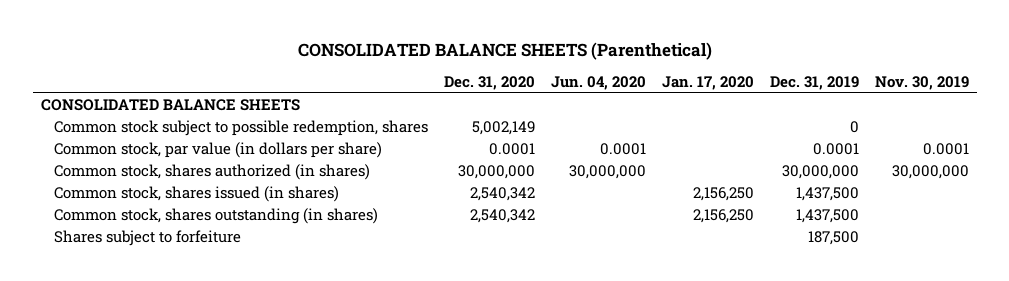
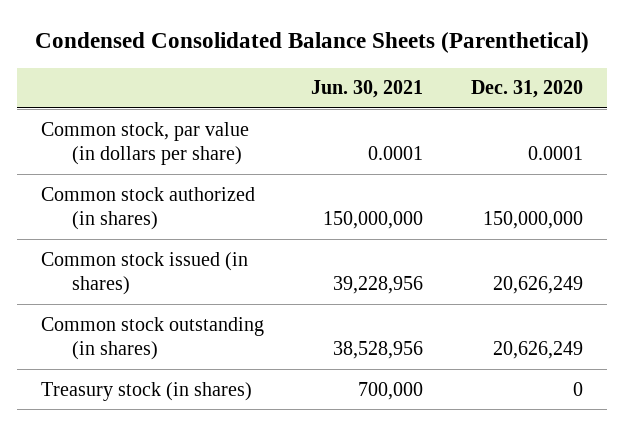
- CONSOLIDATED BALANCE SHEETS (Parenthetical)
+ Condensed Consolidated Balance Sheets (Parenthetical)
- | Dec. 31, 2020 | Jun. 04, 2020 | Jan. 17, 2020 | Dec. 31, 2019 | Nov. 30, 2019
+ | Jun. 30, 2021 | Dec. 31, 2020
- CONSOLIDATED BALANCE SHEETS
- Common stock subject to possible redemption, shares | 5,002,149 | | | 0 |
- Common stock, shares authorized (in shares) | 30,000,000 | 30,000,000 | | 30,000,000 | 30,000,000
- Common stock, shares issued (in shares) | 2,540,342 | | 2,156,250 | 1,437,500 |
- Common stock, shares outstanding (in shares) | 2,540,342 | | 2,156,250 | 1,437,500 |
- Shares subject to forfeiture | | | | 187,500 |
+ Common stock authorized (in shares) | 150,000,000 | 150,000,000
+ Common stock issued (in shares) | 39,228,956 | 20,626,249
+ Common stock outstanding (in shares) | 38,528,956 | 20,626,249
+ Treasury stock (in shares) | 700,000 | 0

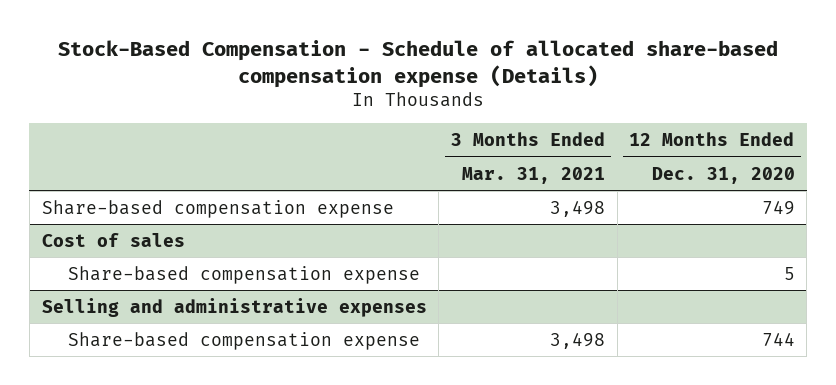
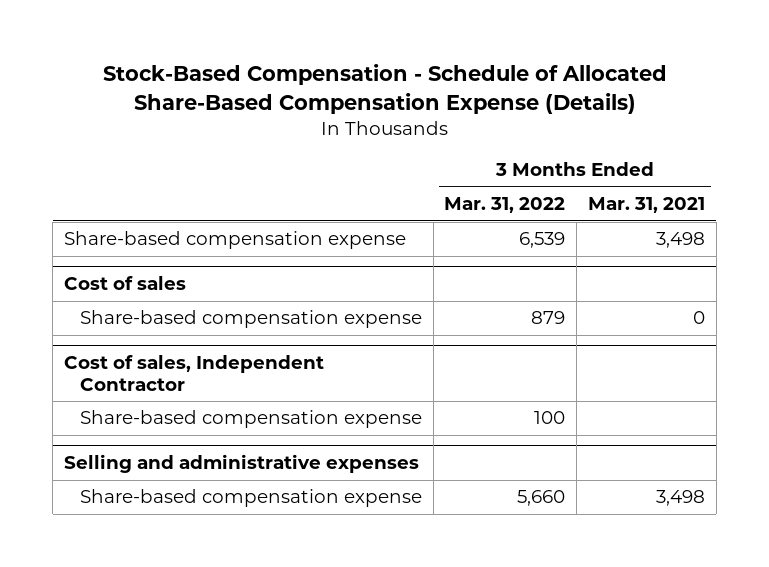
- Stock-Based Compensation - Schedule of allocated share-based compensation expense (Details)
+ Stock-Based Compensation - Schedule of Allocated Share-Based Compensation Expense (Details)
- | 3 Months Ended Mar. 31, 2021 | 12 Months Ended Dec. 31, 2020
+ | 3 Months Ended Mar. 31, 2022 | 3 Months Ended Mar. 31, 2021
@ Cost of sales
+ Share-based compensation expense | 879 | 0
+ Cost of sales, Independent Contractor

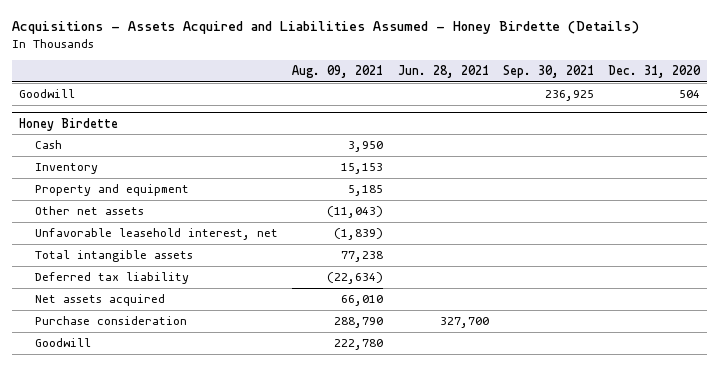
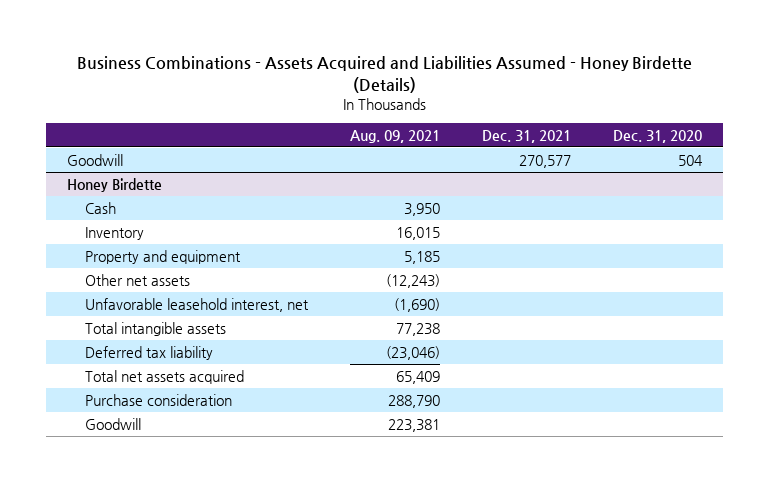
- Acquisitions - Assets Acquired and Liabilities Assumed - Honey Birdette (Details)
+ Business Combinations - Assets Acquired and Liabilities Assumed - Honey Birdette (Details)
- | Aug. 09, 2021 | Jun. 28, 2021 | Sep. 30, 2021 | Dec. 31, 2020
+ | Aug. 09, 2021 | Dec. 31, 2021 | Dec. 31, 2020
@ Honey Birdette
- Inventory | 15,153 | | |
+ Inventory | 16,015 | |
- Other net assets | (11,043) | | |
- Unfavorable leasehold interest, net | (1,839) | | |
+ Other net assets | (12,243) | |
+ Unfavorable leasehold interest, net | (1,690) | |
- Deferred tax liability | (22,634) | | |
- Net assets acquired | 66,010 | | |
+ Deferred tax liability | (23,046) | |
+ Total net assets acquired | 65,409 | |
- Goodwill | 222,780 | | |
+ Goodwill | 223,381 | |

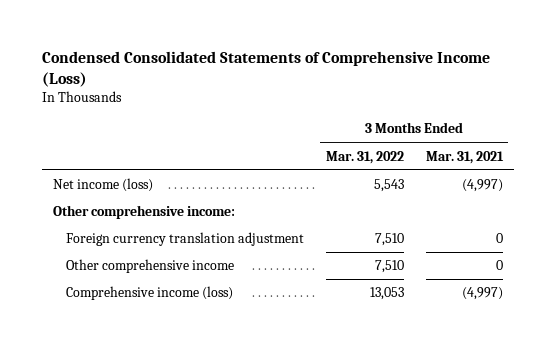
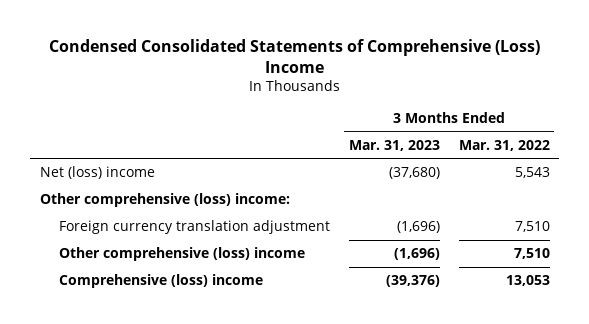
- Condensed Consolidated Statements of Comprehensive Income (Loss)
+ Condensed Consolidated Statements of Comprehensive (Loss) Income
- | 3 Months Ended Mar. 31, 2022 | 3 Months Ended Mar. 31, 2021
+ | 3 Months Ended Mar. 31, 2023 | 3 Months Ended Mar. 31, 2022
- Net income (loss) | 5,543 | (4,997)
- Other comprehensive income:
+ Net (loss) income | (37,680) | 5,543
+ Other comprehensive (loss) income:
- Other comprehensive income | 7,510 | 0
- Comprehensive income (loss) | 13,053 | (4,997)
+ Other comprehensive (loss) income | (1,696) | 7,510
+ Comprehensive (loss) income | (39,376) | 13,053

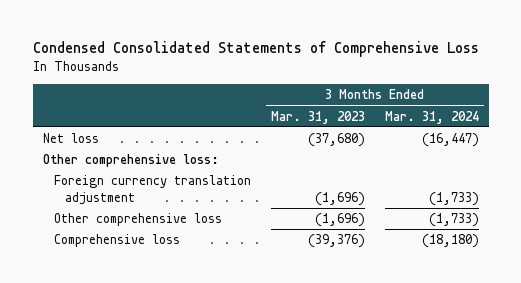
- Condensed Consolidated Statements of Comprehensive (Loss) Income
+ Condensed Consolidated Statements of Comprehensive Loss
- | 3 Months Ended Mar. 31, 2023 | 3 Months Ended Mar. 31, 2022
+ | 3 Months Ended Mar. 31, 2023 | 3 Months Ended Mar. 31, 2024
- Net (loss) income | (37,680) | 5,543
- Other comprehensive (loss) income:
+ Net loss | (37,680) | (16,447)
+ Other comprehensive loss:
- Other comprehensive (loss) income | (1,696) | 7,510
- Comprehensive (loss) income | (39,376) | 13,053
+ Other comprehensive loss | (1,696) | (1,733)
+ Comprehensive loss | (39,376) | (18,180)

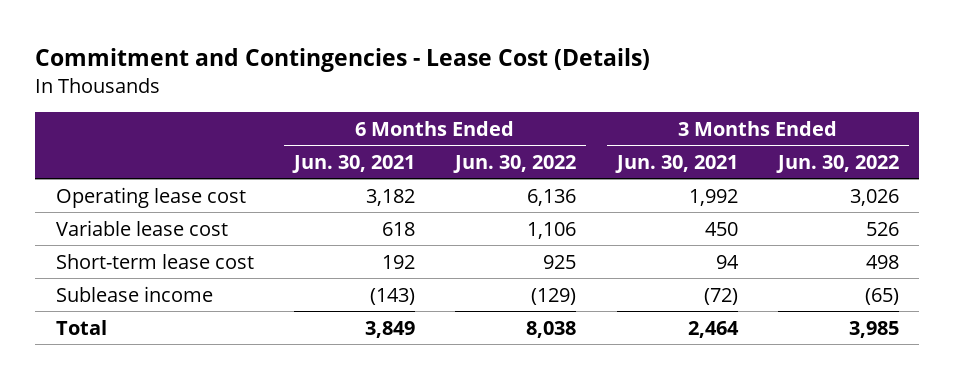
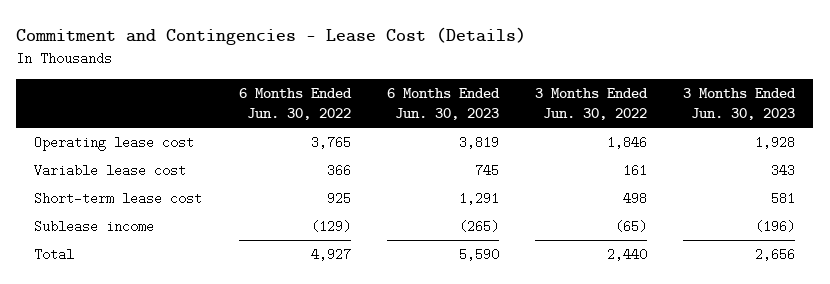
- | 6 Months Ended Jun. 30, 2021 | 6 Months Ended Jun. 30, 2022 | 3 Months Ended Jun. 30, 2021 | 3 Months Ended Jun. 30, 2022
+ | 6 Months Ended Jun. 30, 2022 | 6 Months Ended Jun. 30, 2023 | 3 Months Ended Jun. 30, 2022 | 3 Months Ended Jun. 30, 2023
- Operating lease cost | 3,182 | 6,136 | 1,992 | 3,026
- Variable lease cost | 618 | 1,106 | 450 | 526
+ Operating lease cost | 3,765 | 3,819 | 1,846 | 1,928
+ Variable lease cost | 366 | 745 | 161 | 343
- Total | 3,849 | 8,038 | 2,464 | 3,985
+ Total | 4,927 | 5,590 | 2,440 | 2,656

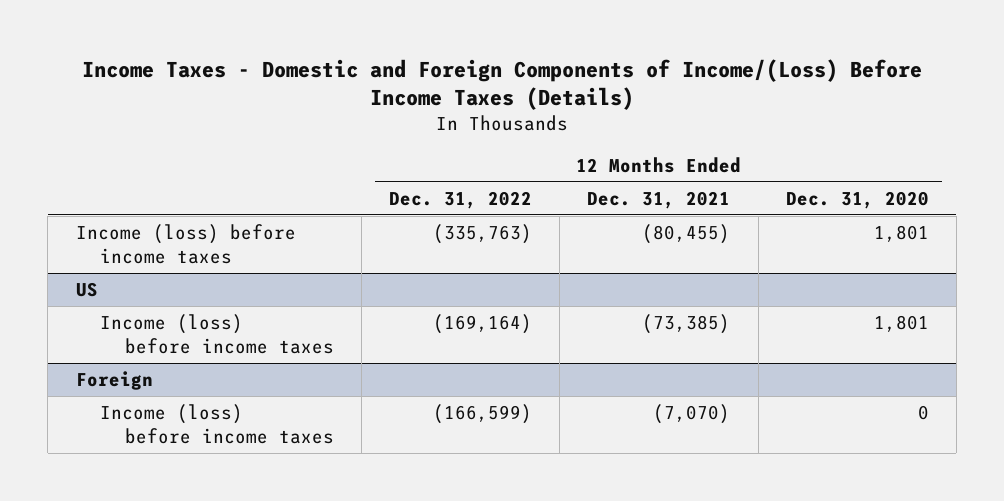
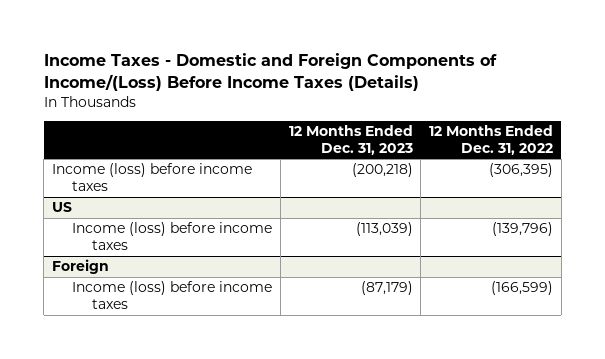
- | 12 Months Ended Dec. 31, 2022 | 12 Months Ended Dec. 31, 2021 | 12 Months Ended Dec. 31, 2020
+ | 12 Months Ended Dec. 31, 2023 | 12 Months Ended Dec. 31, 2022
- Income (loss) before income taxes | (335,763) | (80,455) | 1,801
+ Income (loss) before income taxes | (200,218) | (306,395)
@ US
- Income (loss) before income taxes | (169,164) | (73,385) | 1,801
+ Income (loss) before income taxes | (113,039) | (139,796)

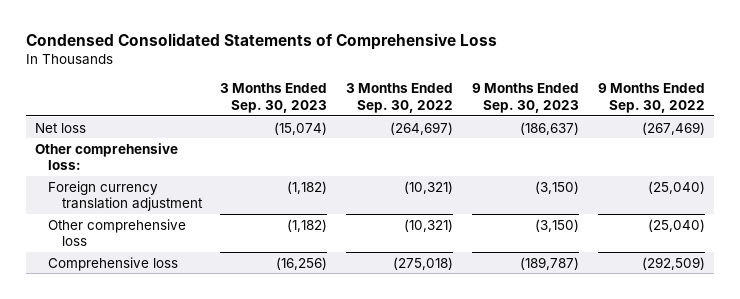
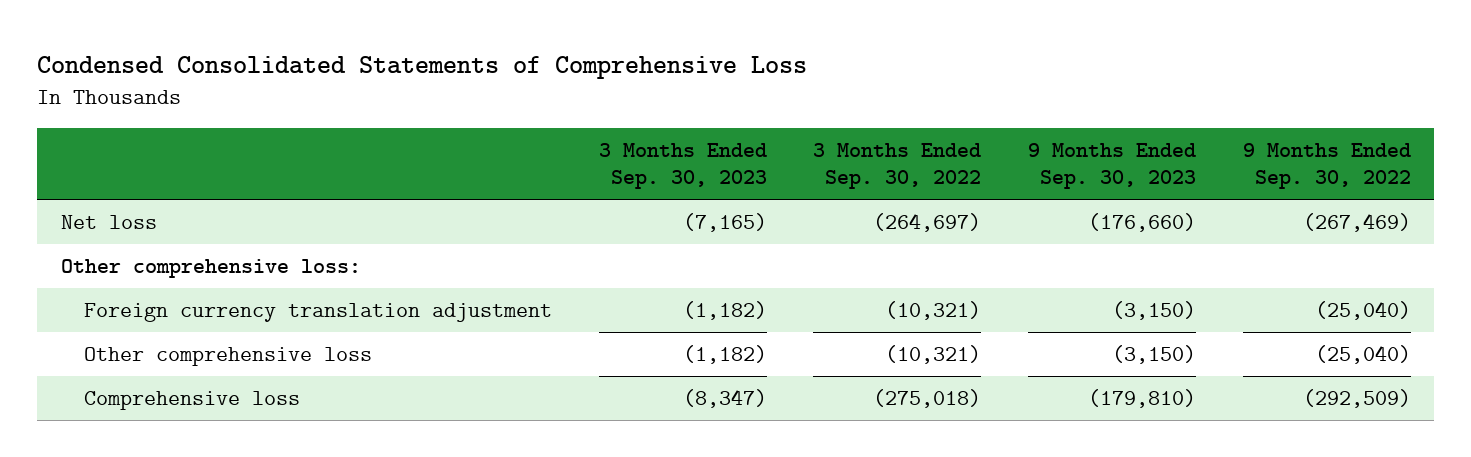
- Net loss | (15,074) | (264,697) | (186,637) | (267,469)
+ Net loss | (7,165) | (264,697) | (176,660) | (267,469)
- Comprehensive loss | (16,256) | (275,018) | (189,787) | (292,509)
+ Comprehensive loss | (8,347) | (275,018) | (179,810) | (292,509)

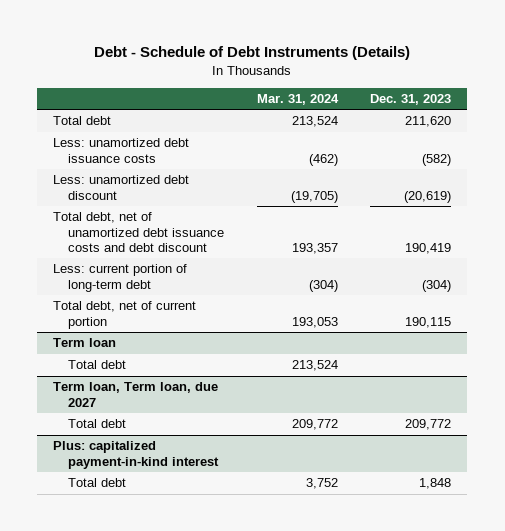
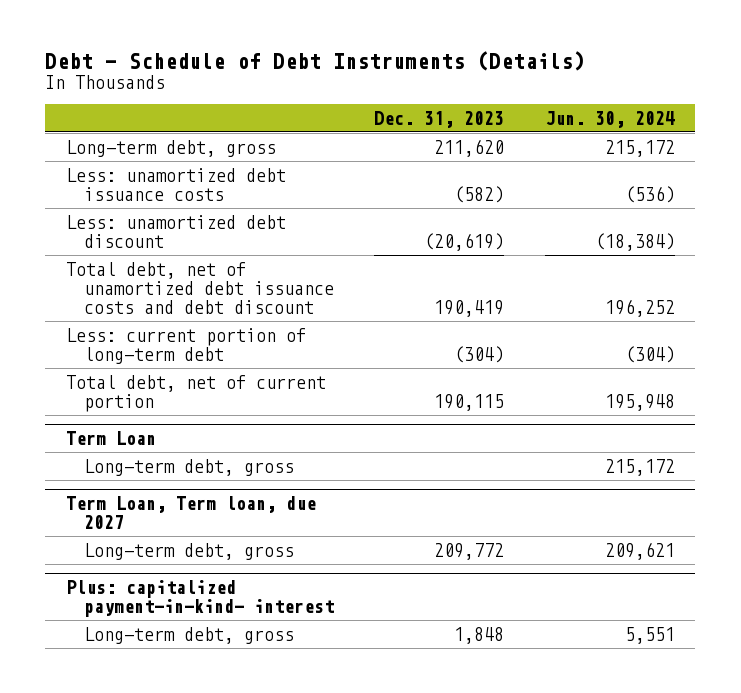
- | Mar. 31, 2024 | Dec. 31, 2023
+ | Dec. 31, 2023 | Jun. 30, 2024
- Total debt | 213,524 | 211,620
+ Long-term debt, gross | 211,620 | 215,172
- Term loan
- Total debt | 213,524 |
- Term loan, Term loan, due 2027
- Total debt | 209,772 | 209,772
- Plus: capitalized payment-in-kind interest
- Total debt | 3,752 | 1,848
+ Term Loan
+ Long-term debt, gross | | 215,172
+ Term Loan, Term loan, due 2027
+ Long-term debt, gross | 209,772 | 209,621
+ Plus: capitalized payment-in-kind- interest
+ Long-term debt, gross | 1,848 | 5,551

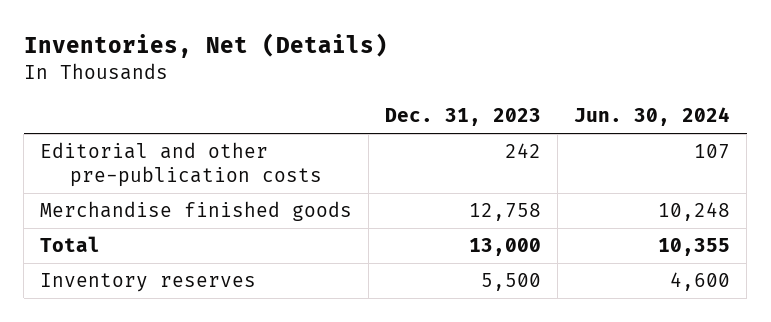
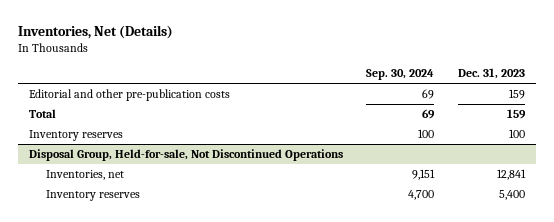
- | Dec. 31, 2023 | Jun. 30, 2024
+ | Sep. 30, 2024 | Dec. 31, 2023
- Editorial and other pre-publication costs | 242 | 107
- Merchandise finished goods | 12,758 | 10,248
- Total | 13,000 | 10,355
- Inventory reserves | 5,500 | 4,600
+ Editorial and other pre-publication costs | 69 | 159
+ Total | 69 | 159
+ Inventory reserves | 100 | 100
+ Disposal Group, Held-for-sale, Not Discontinued Operations
+ Inventories, net | 9,151 | 12,841
+ Inventory reserves | 4,700 | 5,400

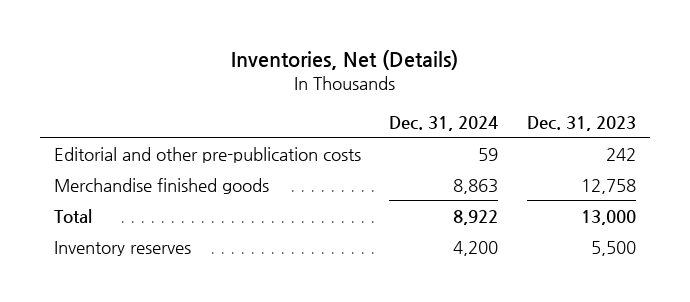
- | Sep. 30, 2024 | Dec. 31, 2023
+ | Dec. 31, 2024 | Dec. 31, 2023
- Editorial and other pre-publication costs | 69 | 159
- Total | 69 | 159
- Inventory reserves | 100 | 100
- Disposal Group, Held-for-sale, Not Discontinued Operations
- Inventories, net | 9,151 | 12,841
- Inventory reserves | 4,700 | 5,400
+ Editorial and other pre-publication costs | 59 | 242
+ Merchandise finished goods | 8,863 | 12,758
+ Total | 8,922 | 13,000
+ Inventory reserves | 4,200 | 5,500

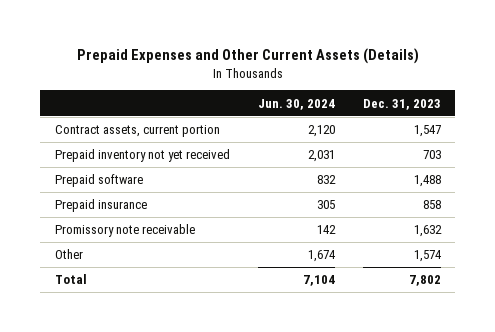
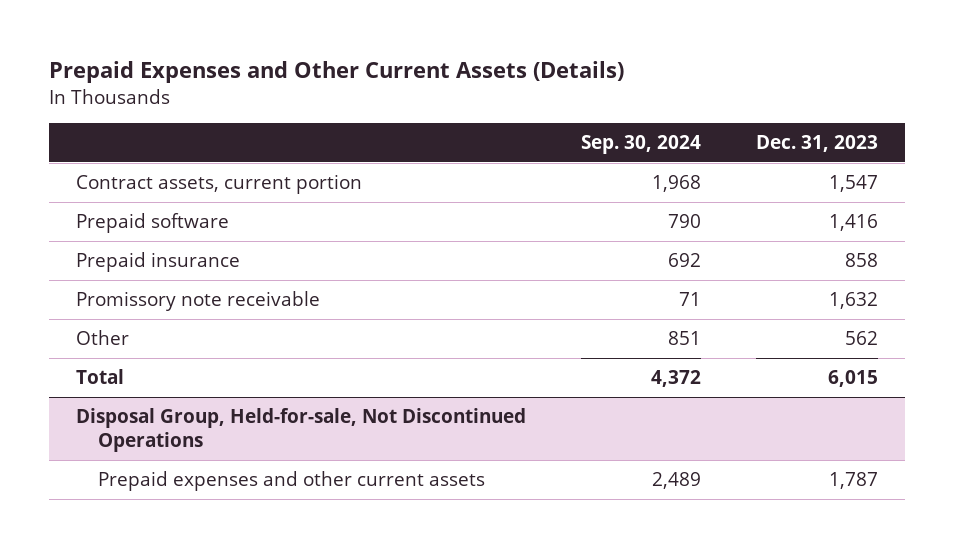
- | Jun. 30, 2024 | Dec. 31, 2023
+ | Sep. 30, 2024 | Dec. 31, 2023
- Prepaid inventory not yet received | 2,031 | 703
- Prepaid software | 832 | 1,488
+ Prepaid software | 790 | 1,416
- Other | 1,674 | 1,574
- Total | 7,104 | 7,802
+ Other | 851 | 562
+ Total | 4,372 | 6,015
+ Disposal Group, Held-for-sale, Not Discontinued Operations
+ Prepaid expenses and other current assets | 2,489 | 1,787

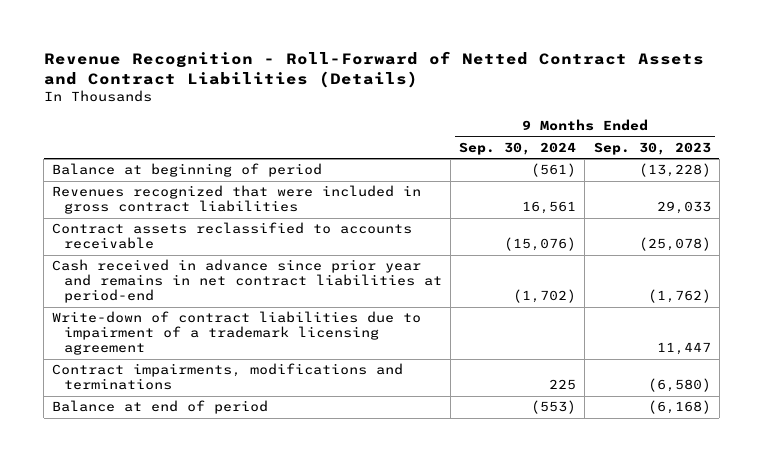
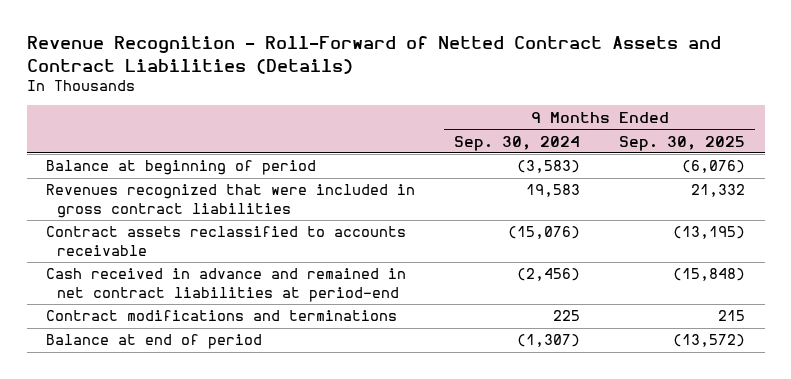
- | 9 Months Ended Sep. 30, 2024 | 9 Months Ended Sep. 30, 2023
+ | 9 Months Ended Sep. 30, 2024 | 9 Months Ended Sep. 30, 2025
- Balance at beginning of period | (561) | (13,228)
- Revenues recognized that were included in gross contract liabilities | 16,561 | 29,033
+ Balance at beginning of period | (3,583) | (6,076)
+ Revenues recognized that were included in gross contract liabilities | 19,583 | 21,332
- Cash received in advance since prior year and remains in net contract liabilities at period-end | (1,702) | (1,762)
- Write-down of contract liabilities due to impairment of a trademark licensing agreement | | 11,447
- Contract impairments, modifications and terminations | 225 | (6,580)
- Balance at end of period | (553) | (6,168)
+ Cash received in advance and remained in net contract liabilities at period-end | (2,456) | (15,848)
+ Contract modifications and terminations | 225 | 215
+ Balance at end of period | (1,307) | (13,572)

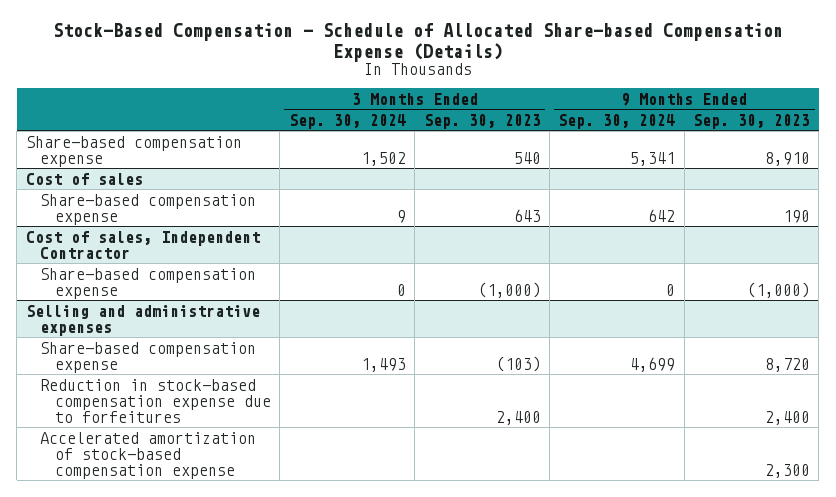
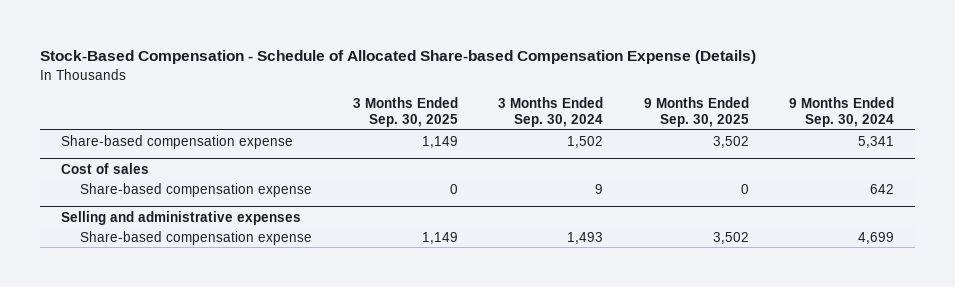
- | 3 Months Ended Sep. 30, 2024 | 3 Months Ended Sep. 30, 2023 | 9 Months Ended Sep. 30, 2024 | 9 Months Ended Sep. 30, 2023
+ | 3 Months Ended Sep. 30, 2025 | 3 Months Ended Sep. 30, 2024 | 9 Months Ended Sep. 30, 2025 | 9 Months Ended Sep. 30, 2024
- Cost of sales, Independent Contractor
- Share-based compensation expense | 0 | (1,000) | 0 | (1,000)
@ Selling and administrative expenses
- Reduction in stock-based compensation expense due to forfeitures | | 2,400 | | 2,400
- Accelerated amortization of stock-based compensation expense | | | | 2,300

